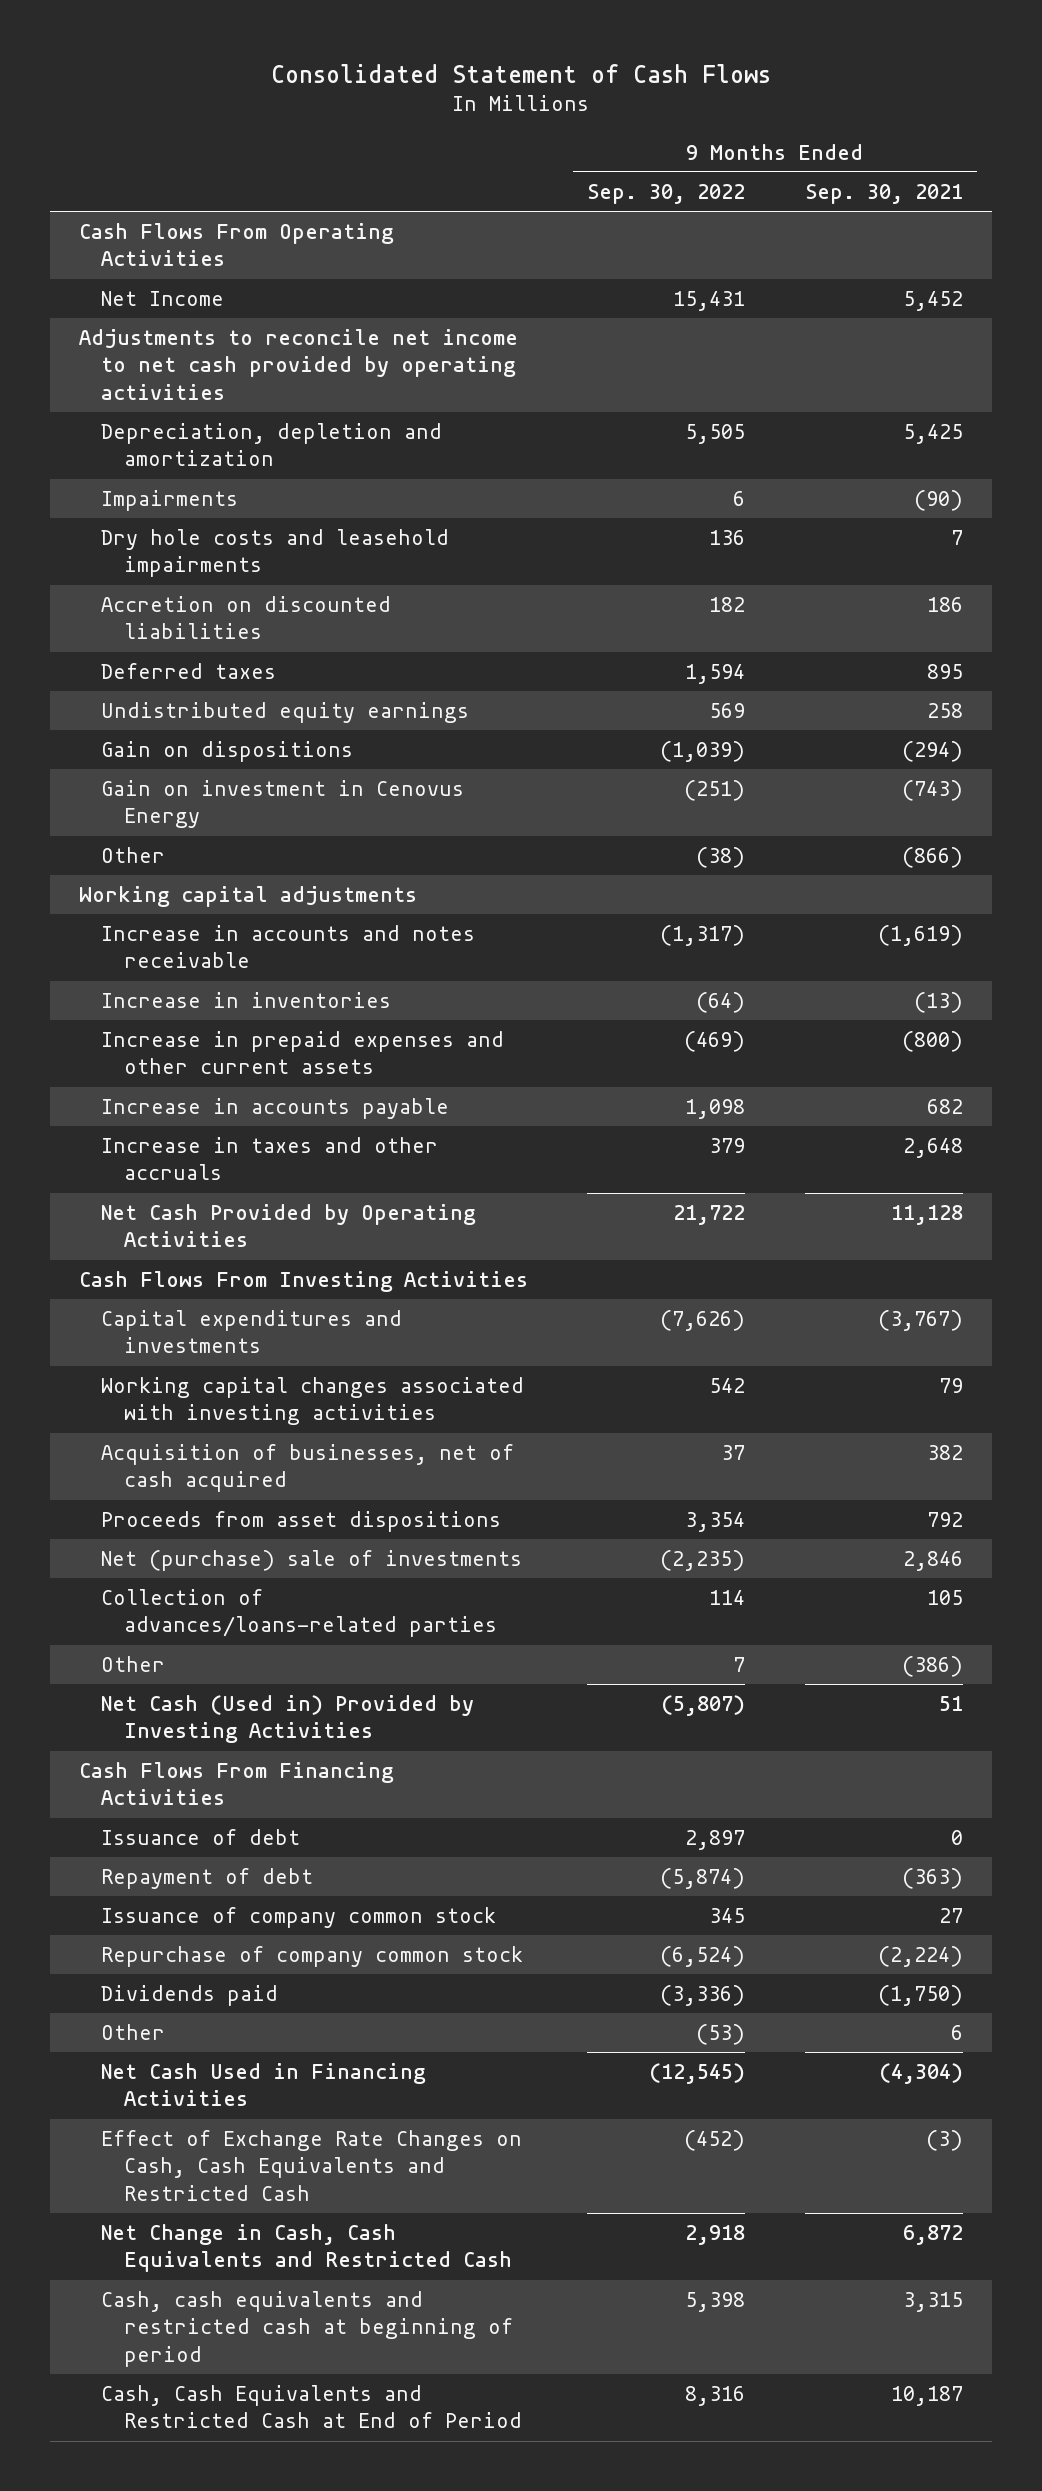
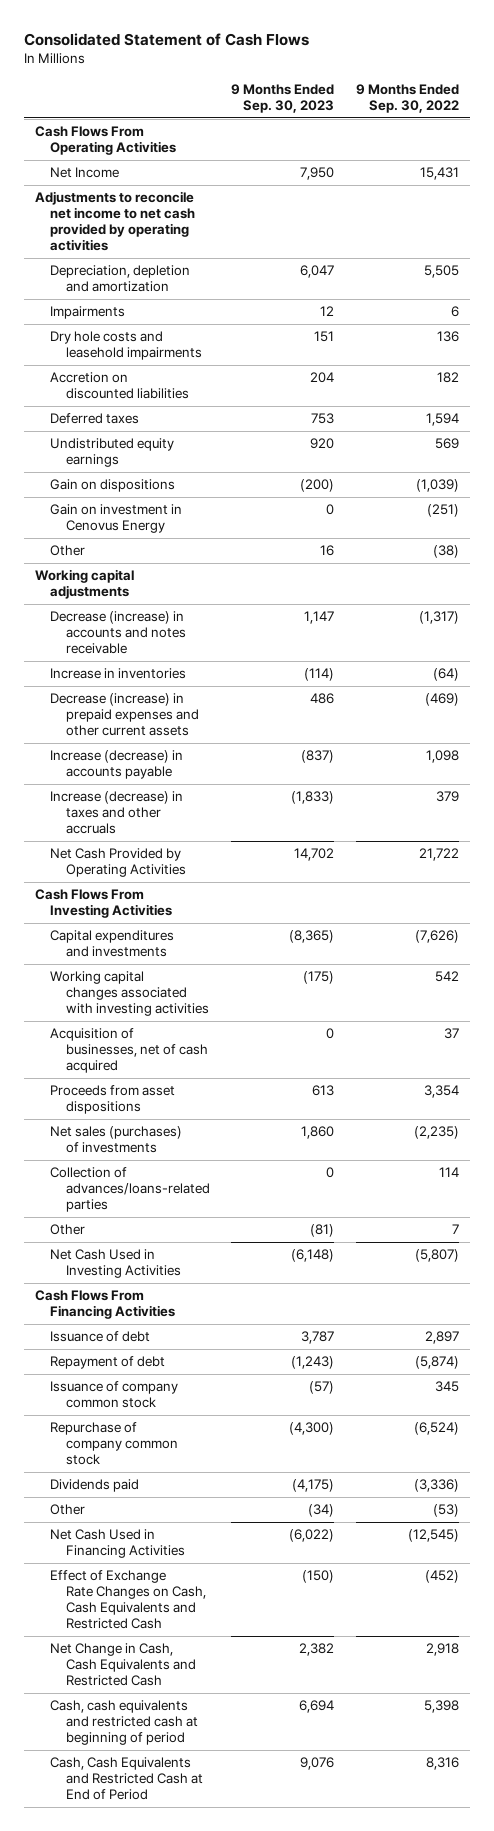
- | 9 Months Ended Sep. 30, 2022 | 9 Months Ended Sep. 30, 2021
+ | 9 Months Ended Sep. 30, 2023 | 9 Months Ended Sep. 30, 2022
- Increase in accounts and notes receivable | (1,317) | (1,619)
+ Decrease (increase) in accounts and notes receivable | 1,147 | (1,317)
- Increase in prepaid expenses and other current assets | (469) | (800)
- Increase in accounts payable | 1,098 | 682
- Increase in taxes and other accruals | 379 | 2,648
+ Decrease (increase) in prepaid expenses and other current assets | 486 | (469)
+ Increase (decrease) in accounts payable | (837) | 1,098
+ Increase (decrease) in taxes and other accruals | (1,833) | 379
- Net (purchase) sale of investments | (2,235) | 2,846
+ Net sales (purchases) of investments | 1,860 | (2,235)
- Net Cash (Used in) Provided by Investing Activities | (5,807) | 51
+ Net Cash Used in Investing Activities | (6,148) | (5,807)

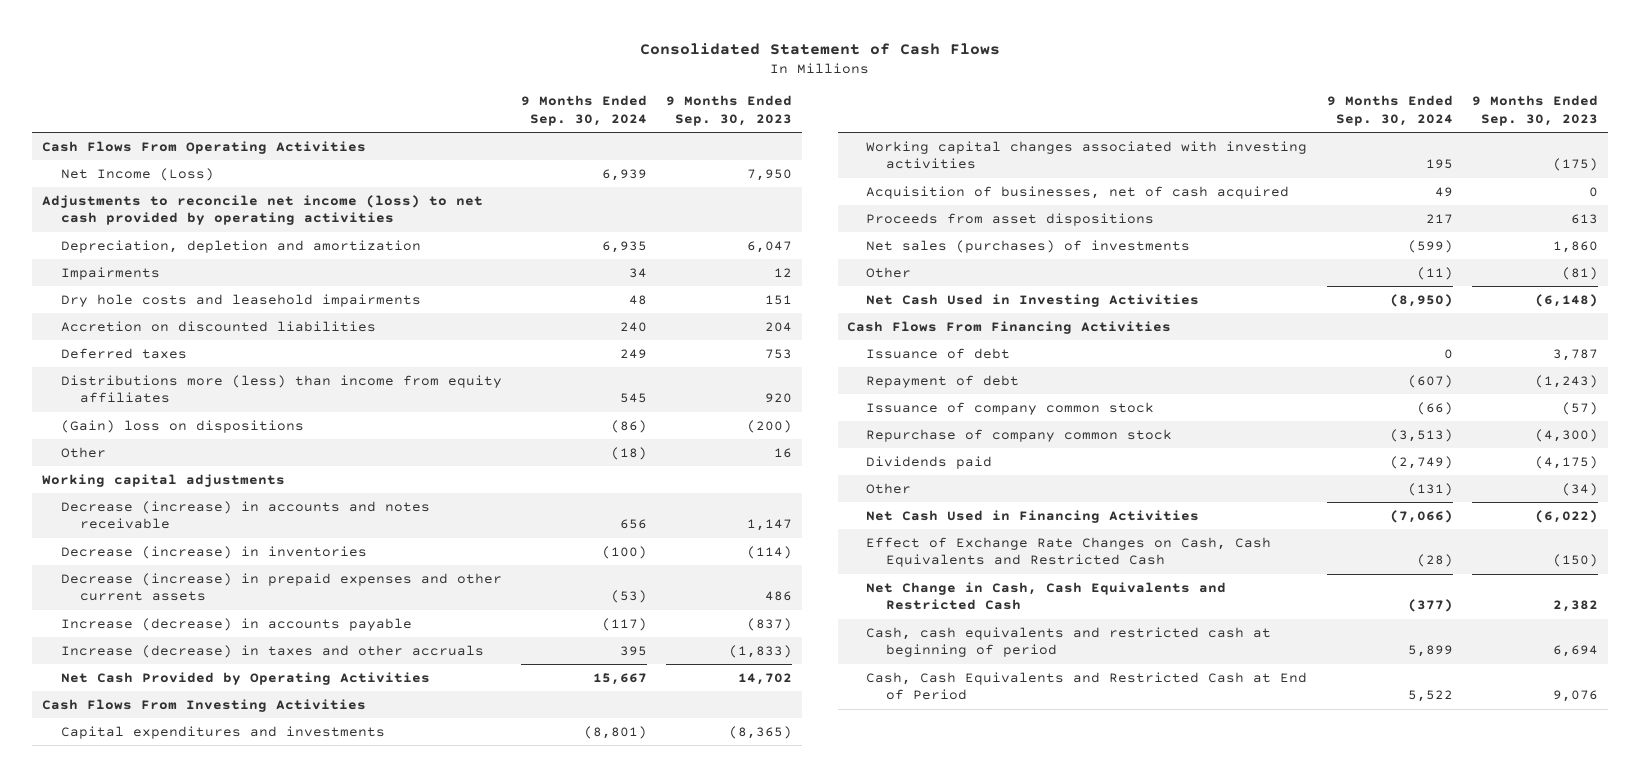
- | 9 Months Ended Sep. 30, 2023 | 9 Months Ended Sep. 30, 2022
+ | 9 Months Ended Sep. 30, 2024 | 9 Months Ended Sep. 30, 2023
- Net Income | 7,950 | 15,431
- Adjustments to reconcile net income to net cash provided by operating activities
+ Net Income (Loss) | 6,939 | 7,950
+ Adjustments to reconcile net income (loss) to net cash provided by operating activities
- Undistributed equity earnings | 920 | 569
- Gain on dispositions | (200) | (1,039)
- Gain on investment in Cenovus Energy | 0 | (251)
+ Distributions more (less) than income from equity affiliates | 545 | 920
+ (Gain) loss on dispositions | (86) | (200)
- Increase in inventories | (114) | (64)
+ Decrease (increase) in inventories | (100) | (114)
- Collection of advances/loans-related parties | 0 | 114

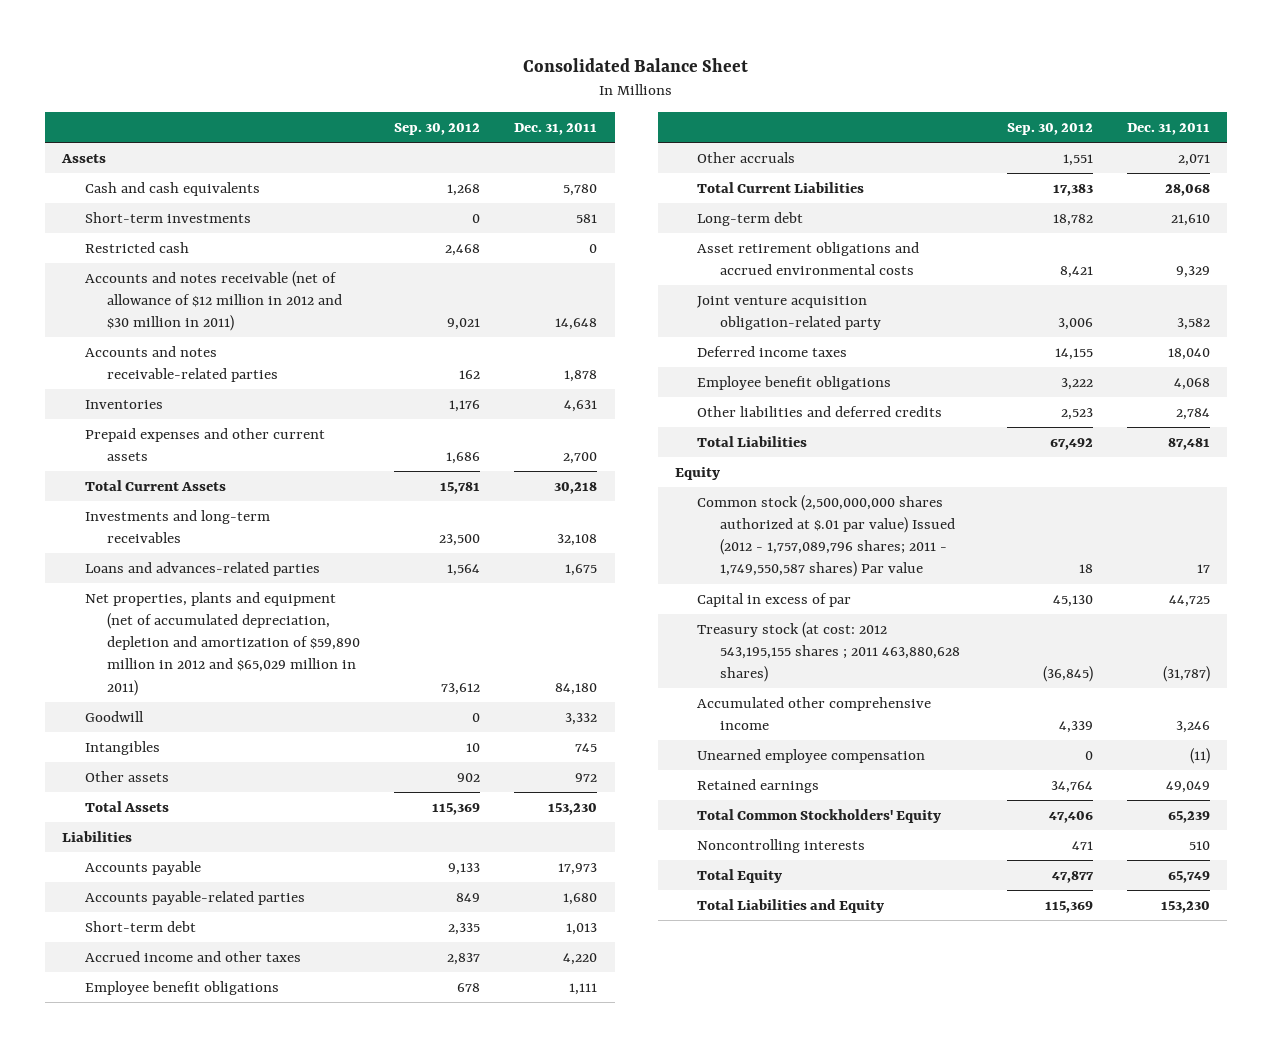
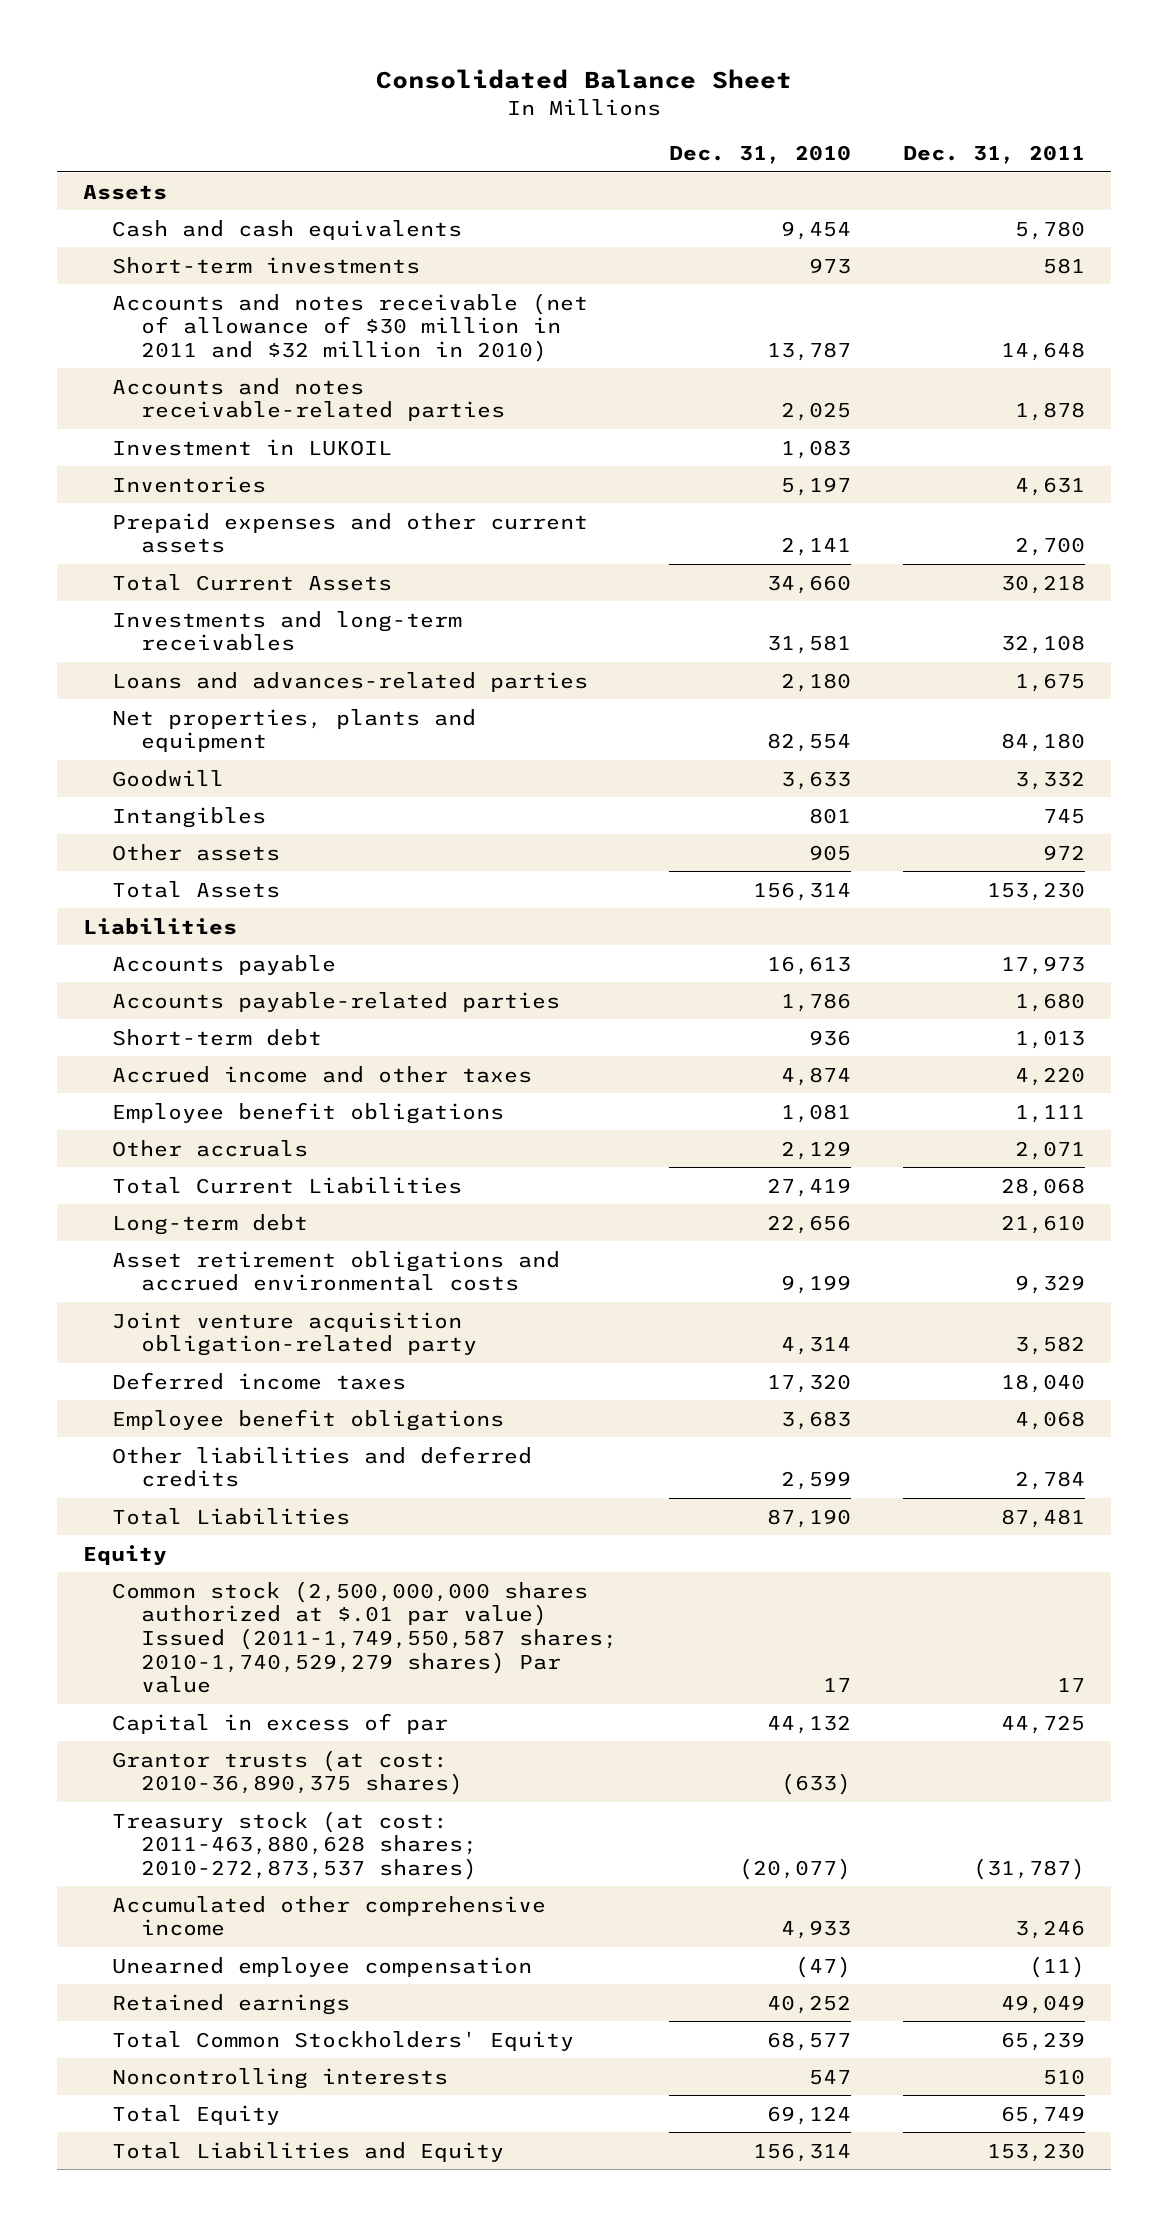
- | Sep. 30, 2012 | Dec. 31, 2011
+ | Dec. 31, 2010 | Dec. 31, 2011
- Restricted cash | 2,468 | 0
- Accounts and notes receivable (net of allowance of $12 million in 2012 and $30 million in 2011) | 9,021 | 14,648
+ Accounts and notes receivable (net of allowance of $30 million in 2011 and $32 million in 2010) | 13,787 | 14,648
+ Investment in LUKOIL | 1,083 |
- Net properties, plants and equipment (net of accumulated depreciation, depletion and amortization of $59,890 million in 2012 and $65,029 million in 2011) | 73,612 | 84,180
+ Net properties, plants and equipment | 82,554 | 84,180
- Common stock (2,500,000,000 shares authorized at $.01 par value) Issued (2012 - 1,757,089,796 shares; 2011 - 1,749,550,587 shares) Par value | 18 | 17
+ Common stock (2,500,000,000 shares authorized at $.01 par value) Issued (2011-1,749,550,587 shares; 2010-1,740,529,279 shares) Par value | 17 | 17
- Treasury stock (at cost: 2012 543,195,155 shares ; 2011 463,880,628 shares) | (36,845) | (31,787)
+ Grantor trusts (at cost: 2010-36,890,375 shares) | (633) |
+ Treasury stock (at cost: 2011-463,880,628 shares; 2010-272,873,537 shares) | (20,077) | (31,787)

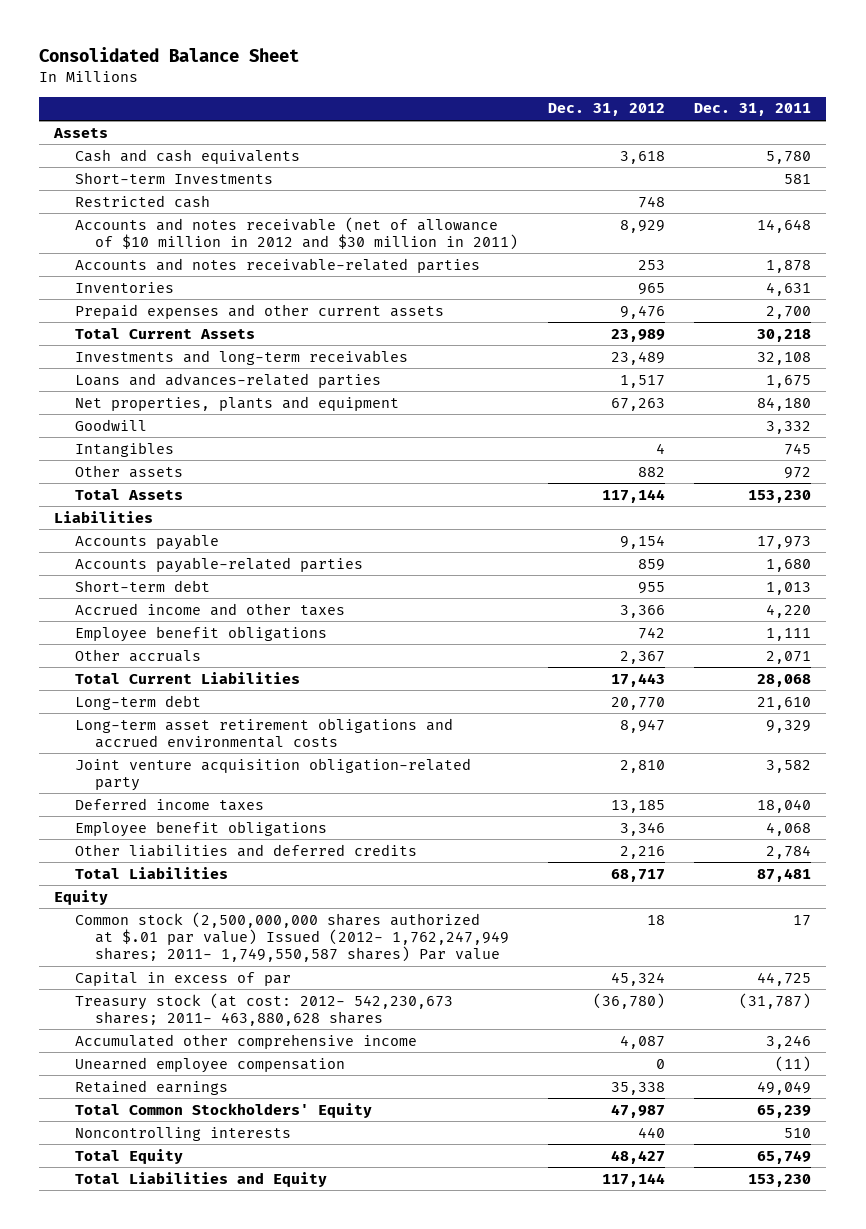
- | Dec. 31, 2010 | Dec. 31, 2011
+ | Dec. 31, 2012 | Dec. 31, 2011
- Short-term investments | 973 | 581
- Accounts and notes receivable (net of allowance of $30 million in 2011 and $32 million in 2010) | 13,787 | 14,648
+ Short-term Investments | | 581
+ Restricted cash | 748 |
+ Accounts and notes receivable (net of allowance of $10 million in 2012 and $30 million in 2011) | 8,929 | 14,648
- Investment in LUKOIL | 1,083 |
- Asset retirement obligations and accrued environmental costs | 9,199 | 9,329
+ Long-term asset retirement obligations and accrued environmental costs | 8,947 | 9,329
- Common stock (2,500,000,000 shares authorized at $.01 par value) Issued (2011-1,749,550,587 shares; 2010-1,740,529,279 shares) Par value | 17 | 17
+ Common stock (2,500,000,000 shares authorized at $.01 par value) Issued (2012- 1,762,247,949 shares; 2011- 1,749,550,587 shares) Par value | 18 | 17
- Grantor trusts (at cost: 2010-36,890,375 shares) | (633) |
- Treasury stock (at cost: 2011-463,880,628 shares; 2010-272,873,537 shares) | (20,077) | (31,787)
+ Treasury stock (at cost: 2012- 542,230,673 shares; 2011- 463,880,628 shares | (36,780) | (31,787)

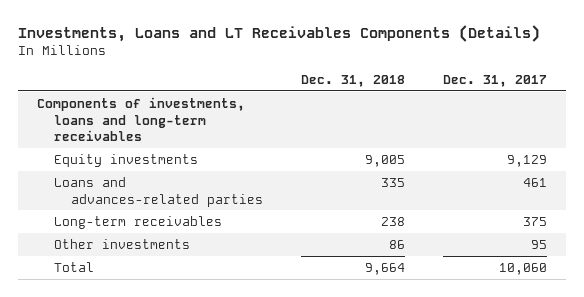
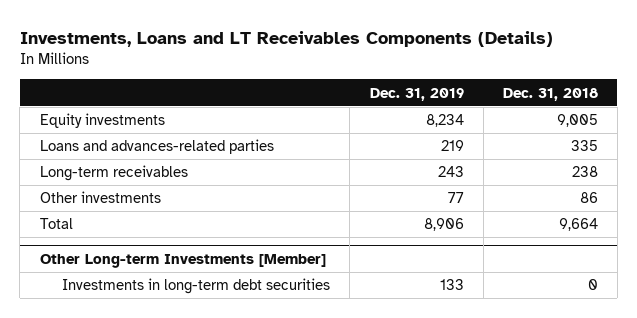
- | Dec. 31, 2018 | Dec. 31, 2017
+ | Dec. 31, 2019 | Dec. 31, 2018
- Components of investments, loans and long-term receivables
+ Other Long-term Investments [Member]
+ Investments in long-term debt securities | 133 | 0

